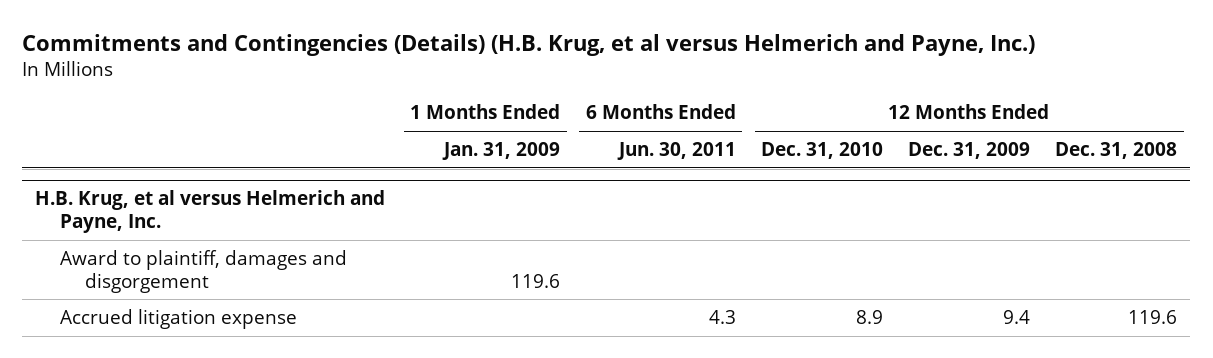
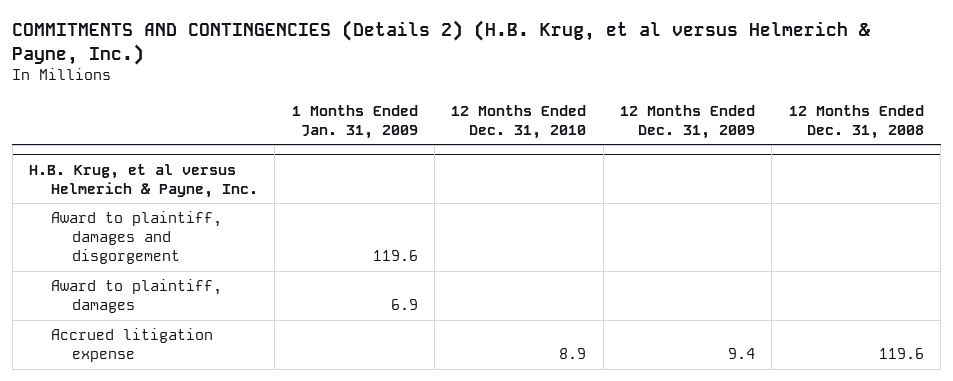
- Commitments and Contingencies (Details) (H.B. Krug, et al versus Helmerich and Payne, Inc.)
+ COMMITMENTS AND CONTINGENCIES (Details 2) (H.B. Krug, et al versus Helmerich & Payne, Inc.)
- | 1 Months Ended Jan. 31, 2009 | 6 Months Ended Jun. 30, 2011 | 12 Months Ended Dec. 31, 2010 | 12 Months Ended Dec. 31, 2009 | 12 Months Ended Dec. 31, 2008
+ | 1 Months Ended Jan. 31, 2009 | 12 Months Ended Dec. 31, 2010 | 12 Months Ended Dec. 31, 2009 | 12 Months Ended Dec. 31, 2008
- H.B. Krug, et al versus Helmerich and Payne, Inc.
+ H.B. Krug, et al versus Helmerich & Payne, Inc.
+ Award to plaintiff, damages | 6.9 | | |

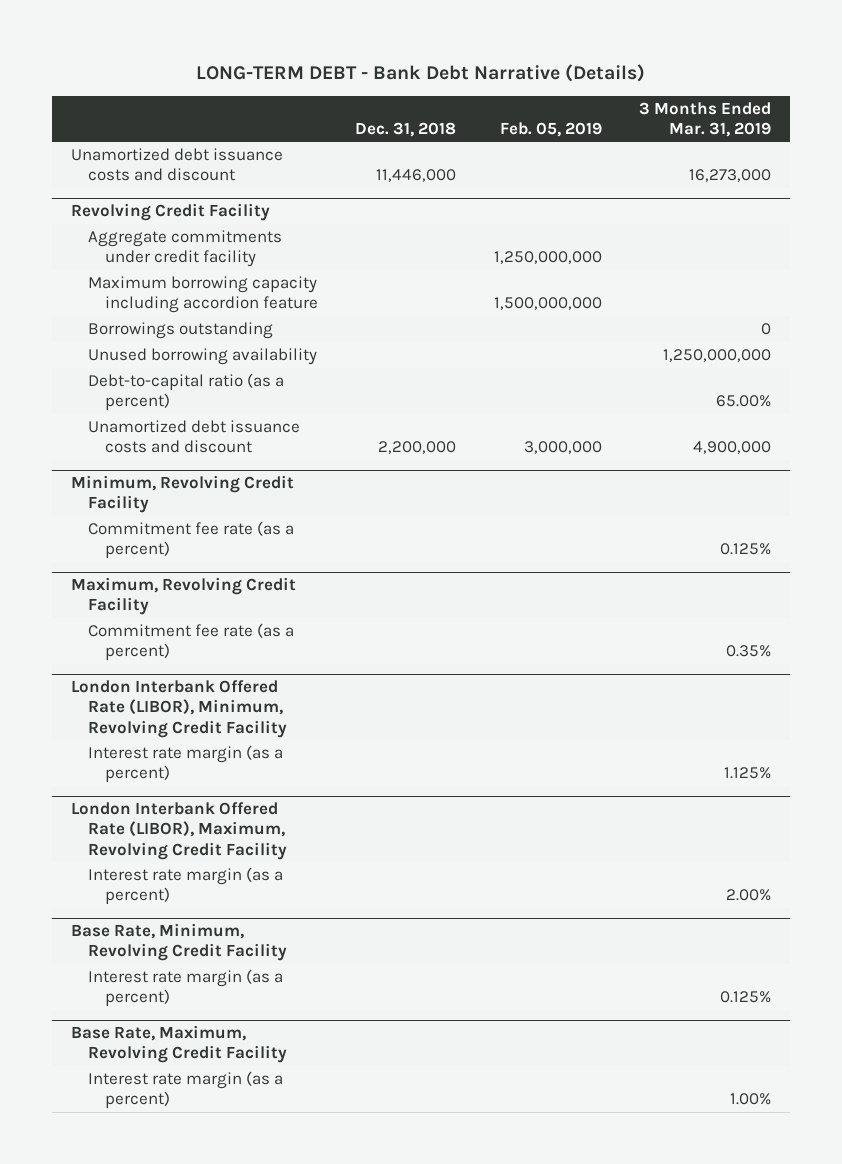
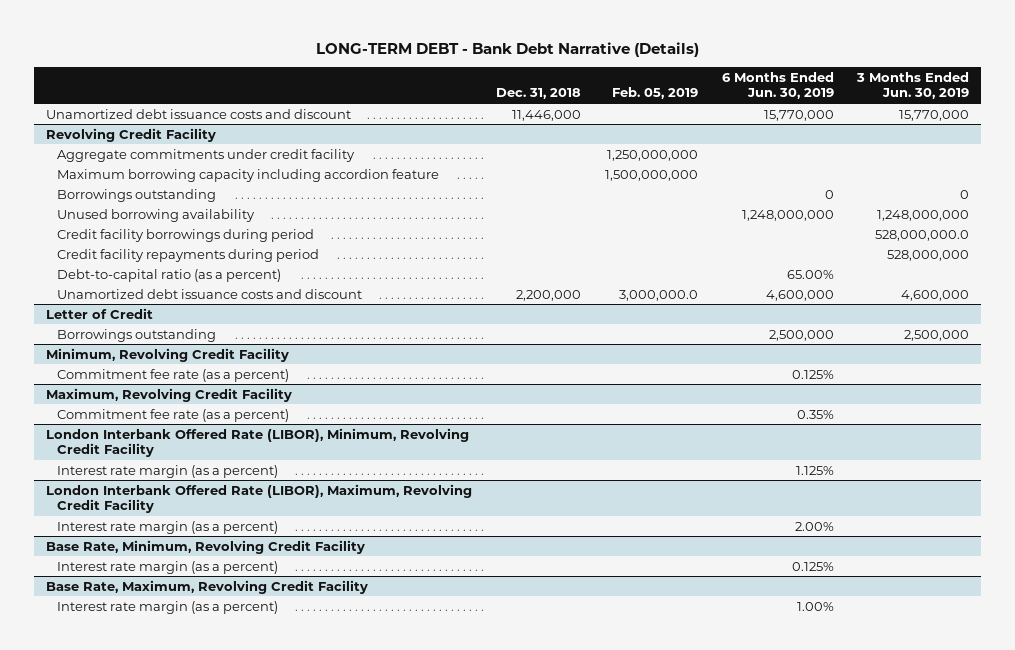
- | Dec. 31, 2018 | Feb. 05, 2019 | 3 Months Ended Mar. 31, 2019
+ | Dec. 31, 2018 | Feb. 05, 2019 | 6 Months Ended Jun. 30, 2019 | 3 Months Ended Jun. 30, 2019
@ Revolving Credit Facility
+ Credit facility borrowings during period | | | | 528,000,000.0
+ Credit facility repayments during period | | | | 528,000,000
- Unamortized debt issuance costs and discount | 2,200,000 | 3,000,000 | 4,900,000
+ Unamortized debt issuance costs and discount | 2,200,000 | 3,000,000.0 | 4,600,000 | 4,600,000
+ Letter of Credit
+ Borrowings outstanding | | | 2,500,000 | 2,500,000

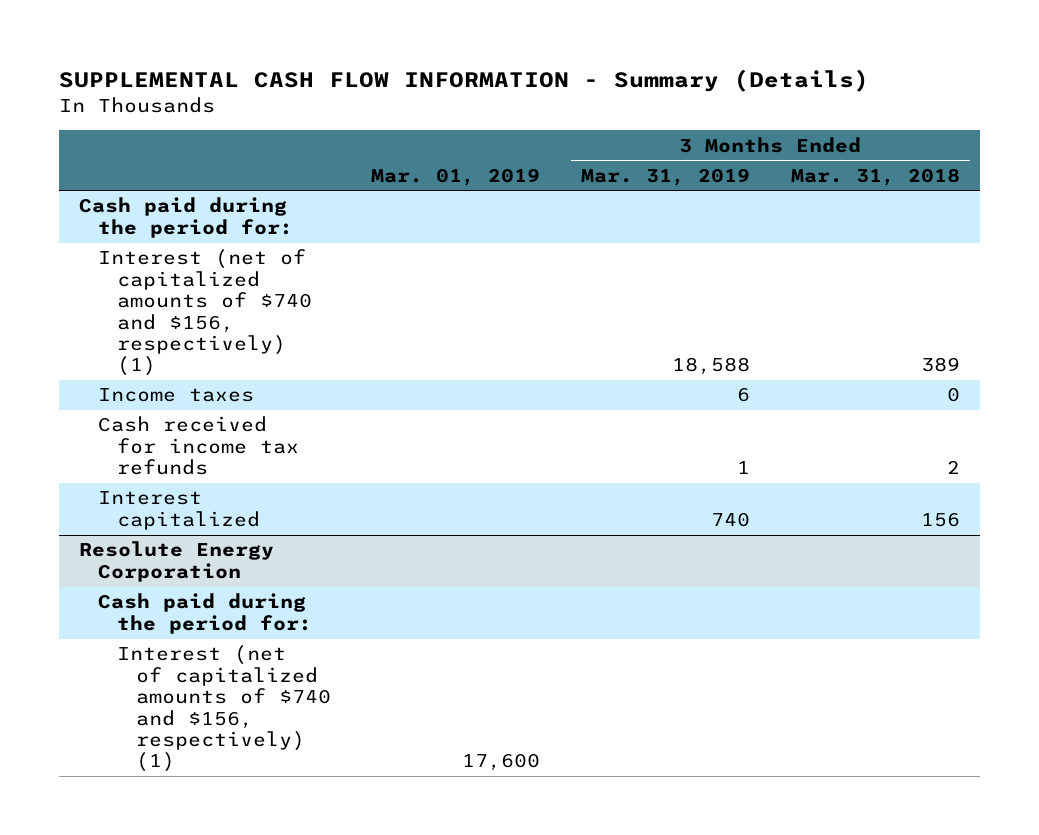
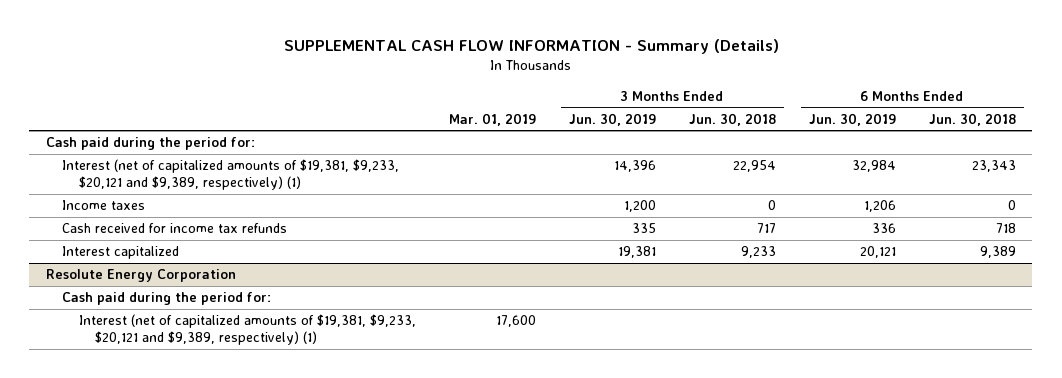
- | Mar. 01, 2019 | 3 Months Ended Mar. 31, 2019 | 3 Months Ended Mar. 31, 2018
+ | Mar. 01, 2019 | 3 Months Ended Jun. 30, 2019 | 3 Months Ended Jun. 30, 2018 | 6 Months Ended Jun. 30, 2019 | 6 Months Ended Jun. 30, 2018
- Interest (net of capitalized amounts of $740 and $156, respectively) (1) | | 18,588 | 389
+ Interest (net of capitalized amounts of $19,381, $9,233, $20,121 and $9,389, respectively) (1) | | 14,396 | 22,954 | 32,984 | 23,343
@ Resolute Energy Corporation
- Interest (net of capitalized amounts of $740 and $156, respectively) (1) | 17,600 | |
+ Interest (net of capitalized amounts of $19,381, $9,233, $20,121 and $9,389, respectively) (1) | 17,600 | | | |

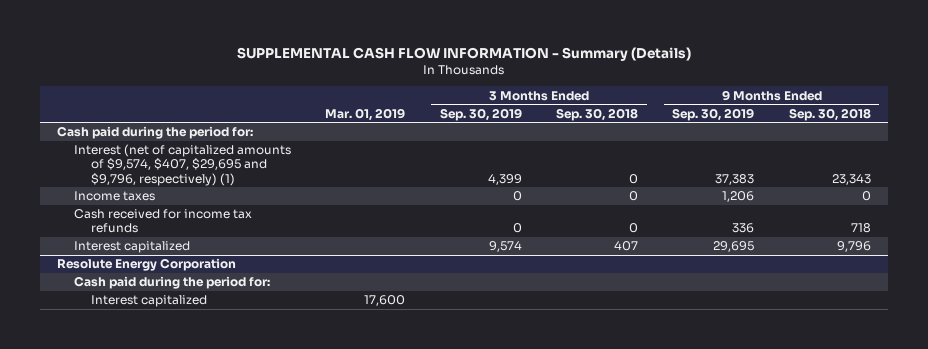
- | Mar. 01, 2019 | 3 Months Ended Jun. 30, 2019 | 3 Months Ended Jun. 30, 2018 | 6 Months Ended Jun. 30, 2019 | 6 Months Ended Jun. 30, 2018
+ | Mar. 01, 2019 | 3 Months Ended Sep. 30, 2019 | 3 Months Ended Sep. 30, 2018 | 9 Months Ended Sep. 30, 2019 | 9 Months Ended Sep. 30, 2018
- Interest (net of capitalized amounts of $19,381, $9,233, $20,121 and $9,389, respectively) (1) | | 14,396 | 22,954 | 32,984 | 23,343
+ Interest (net of capitalized amounts of $9,574, $407, $29,695 and $9,796, respectively) (1) | | 4,399 | 0 | 37,383 | 23,343
@ Resolute Energy Corporation
- Interest (net of capitalized amounts of $19,381, $9,233, $20,121 and $9,389, respectively) (1) | 17,600 | | | |
+ Interest capitalized | 17,600 | | | |

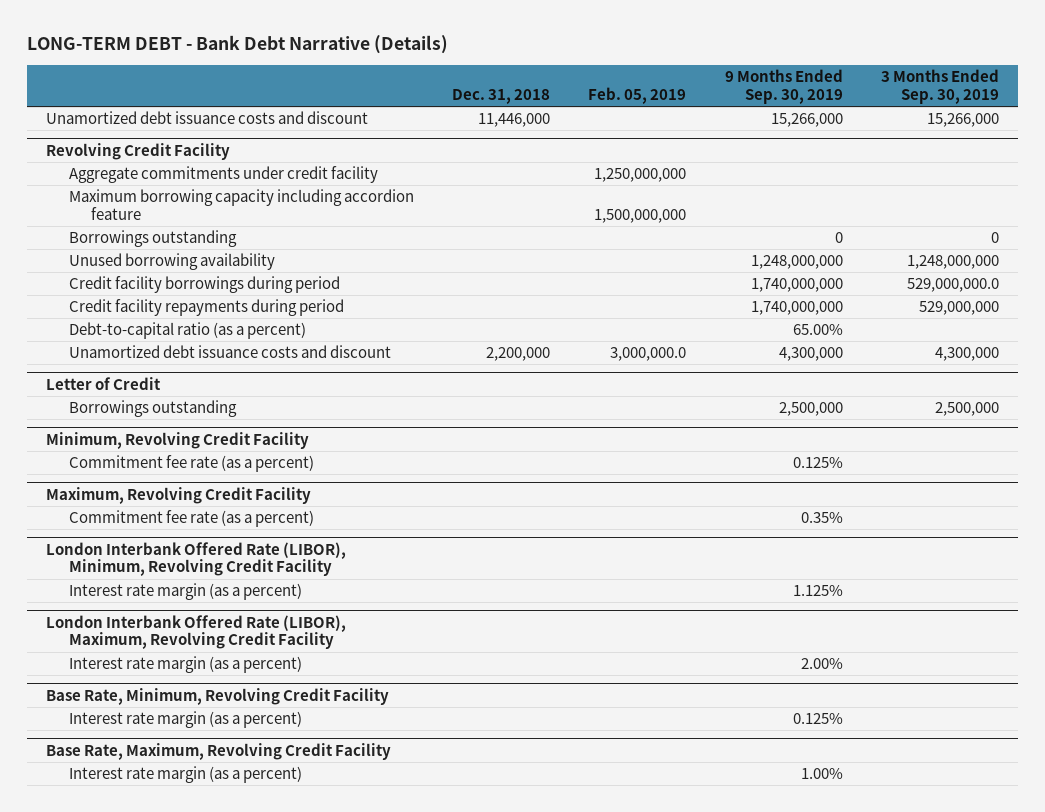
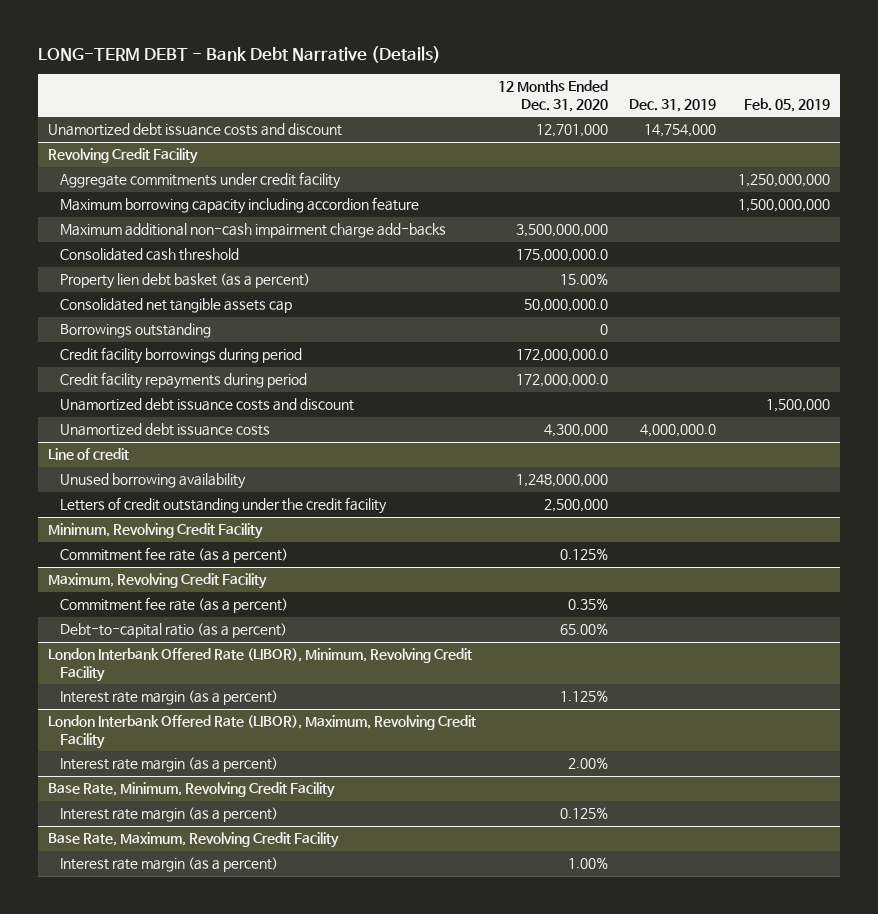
- | Dec. 31, 2018 | Feb. 05, 2019 | 9 Months Ended Sep. 30, 2019 | 3 Months Ended Sep. 30, 2019
+ | 12 Months Ended Dec. 31, 2020 | Dec. 31, 2019 | Feb. 05, 2019
@ Revolving Credit Facility
+ Maximum additional non-cash impairment charge add-backs | 3,500,000,000 | |
+ Consolidated cash threshold | 175,000,000.0 | |
+ Property lien debt basket (as a percent) | 15.00% | |
+ Consolidated net tangible assets cap | 50,000,000.0 | |
- Unused borrowing availability | | | 1,248,000,000 | 1,248,000,000
- Debt-to-capital ratio (as a percent) | | | 65.00% |
- Unamortized debt issuance costs and discount | 2,200,000 | 3,000,000.0 | 4,300,000 | 4,300,000
- Letter of Credit
- Borrowings outstanding | | | 2,500,000 | 2,500,000
@ Revolving Credit Facility
+ Unamortized debt issuance costs and discount | | | 1,500,000
+ Unamortized debt issuance costs | 4,300,000 | 4,000,000.0 |
+ Line of credit
+ Unused borrowing availability | 1,248,000,000 | |
+ Letters of credit outstanding under the credit facility | 2,500,000 | |
@ Maximum, Revolving Credit Facility
+ Debt-to-capital ratio (as a percent) | 65.00% | |

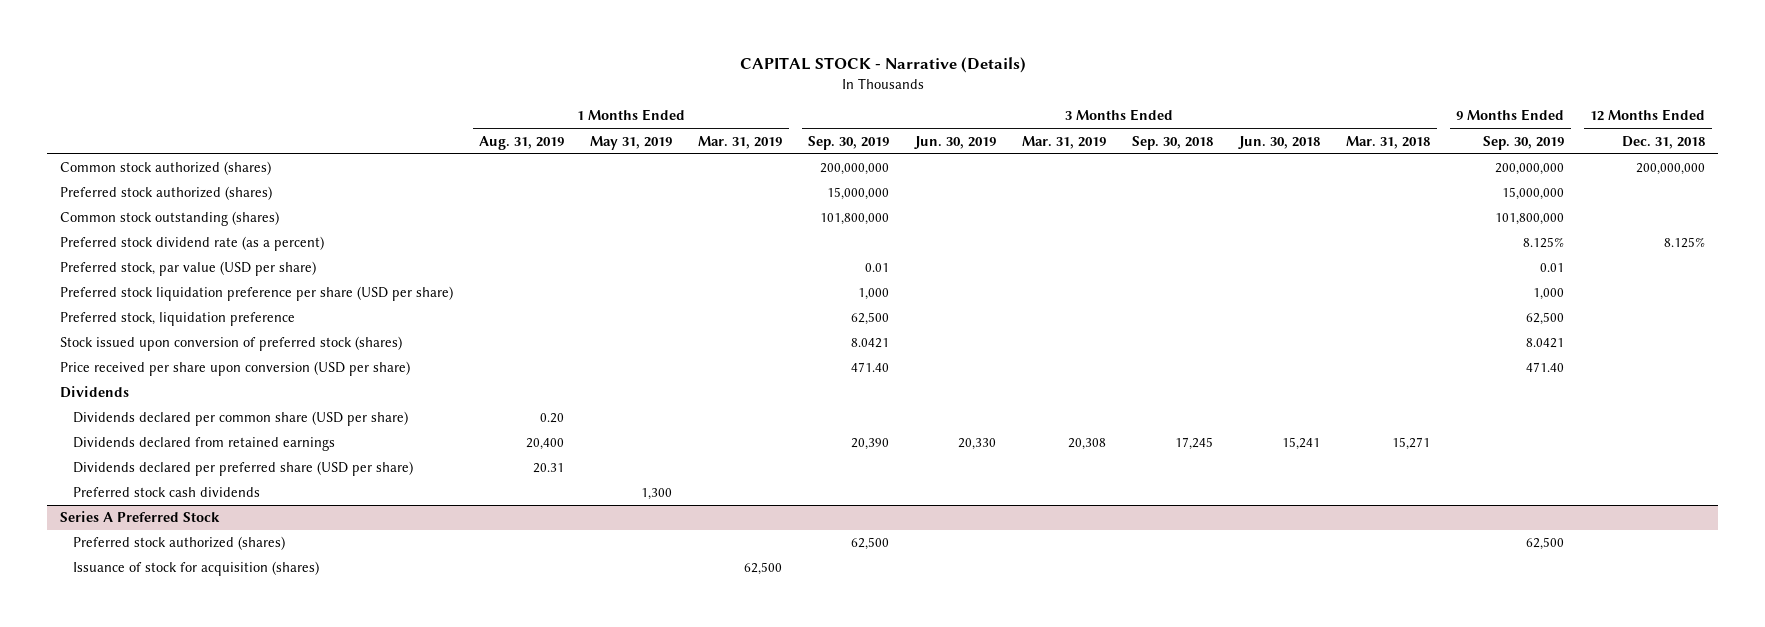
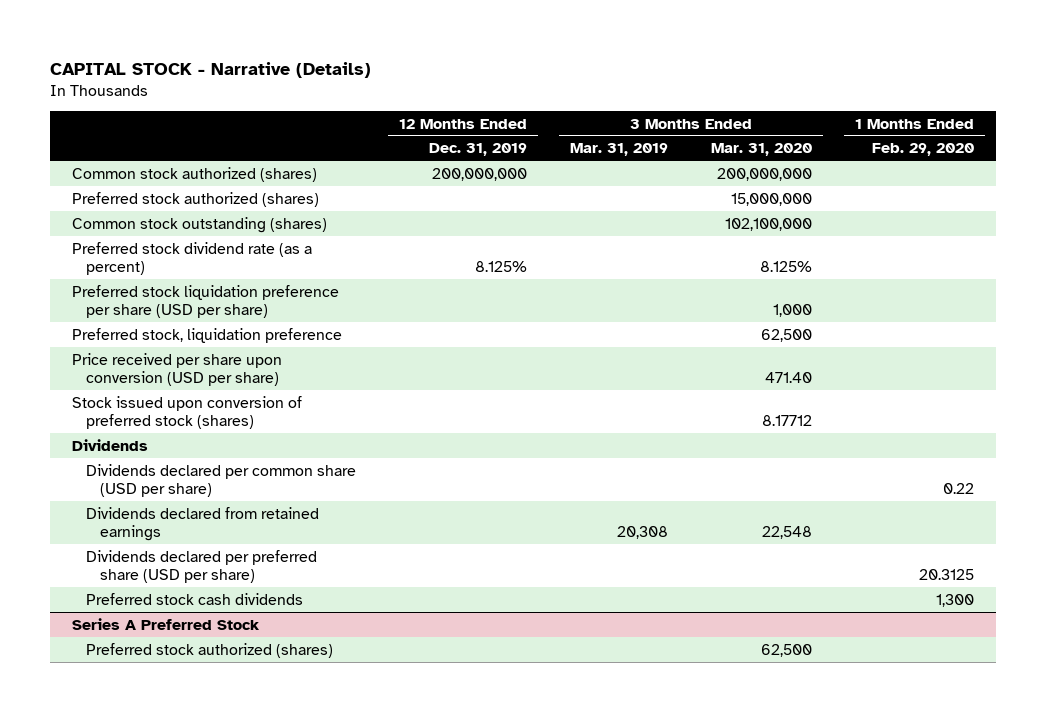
- | 1 Months Ended Aug. 31, 2019 | 1 Months Ended May 31, 2019 | 1 Months Ended Mar. 31, 2019 | 3 Months Ended Sep. 30, 2019 | 3 Months Ended Jun. 30, 2019 | 3 Months Ended Mar. 31, 2019 | 3 Months Ended Sep. 30, 2018 | 3 Months Ended Jun. 30, 2018 | 3 Months Ended Mar. 31, 2018 | 9 Months Ended Sep. 30, 2019 | 12 Months Ended Dec. 31, 2018
+ | 12 Months Ended Dec. 31, 2019 | 3 Months Ended Mar. 31, 2019 | 3 Months Ended Mar. 31, 2020 | 1 Months Ended Feb. 29, 2020
- Preferred stock, par value (USD per share) | | | | 0.01 | | | | | | 0.01 |
moved down: Stock issued upon conversion of preferred stock (shares) | | | 8.17712 |
@ Series A Preferred Stock
- Issuance of stock for acquisition (shares) | | | 62,500 | | | | | | | |

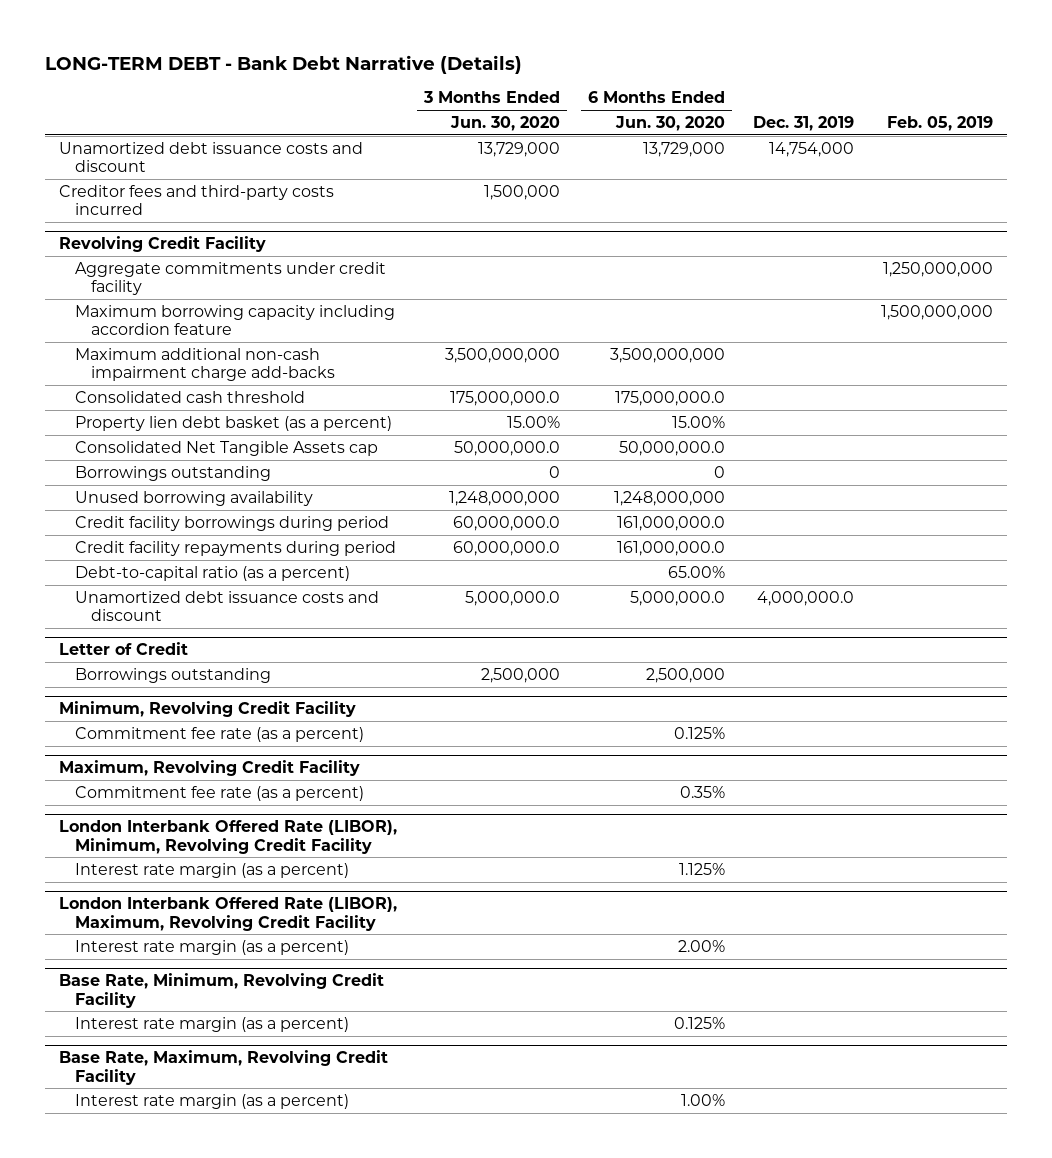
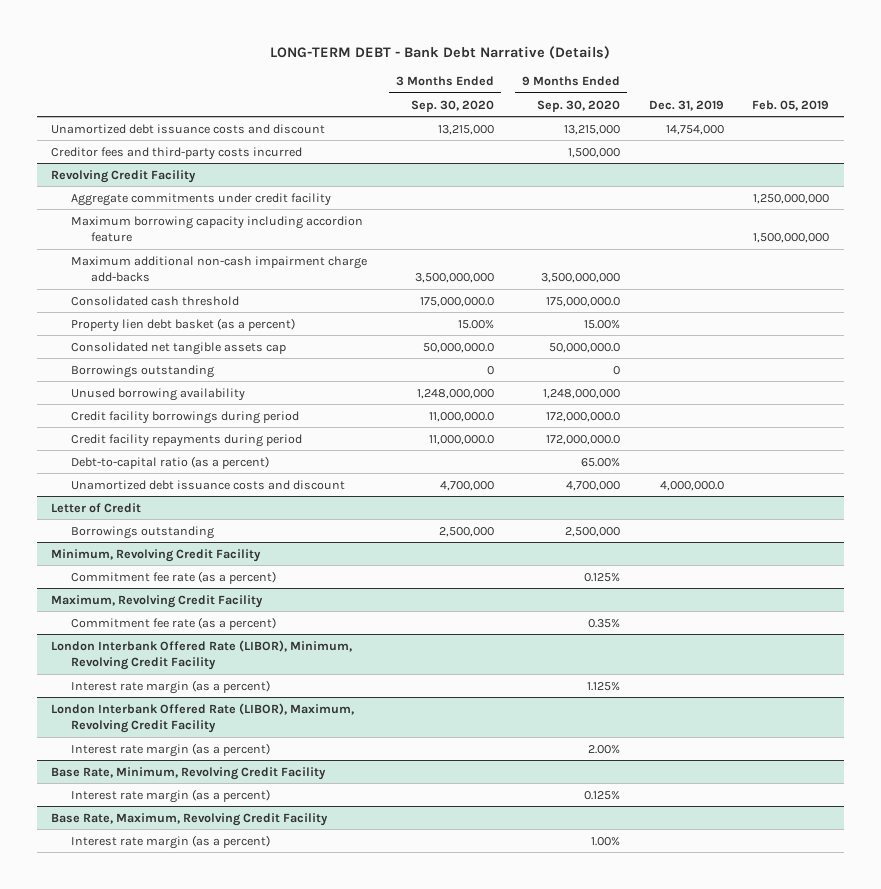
- | 3 Months Ended Jun. 30, 2020 | 6 Months Ended Jun. 30, 2020 | Dec. 31, 2019 | Feb. 05, 2019
+ | 3 Months Ended Sep. 30, 2020 | 9 Months Ended Sep. 30, 2020 | Dec. 31, 2019 | Feb. 05, 2019
@ Revolving Credit Facility
- Consolidated Net Tangible Assets cap | 50,000,000.0 | 50,000,000.0 | |
+ Consolidated net tangible assets cap | 50,000,000.0 | 50,000,000.0 | |

